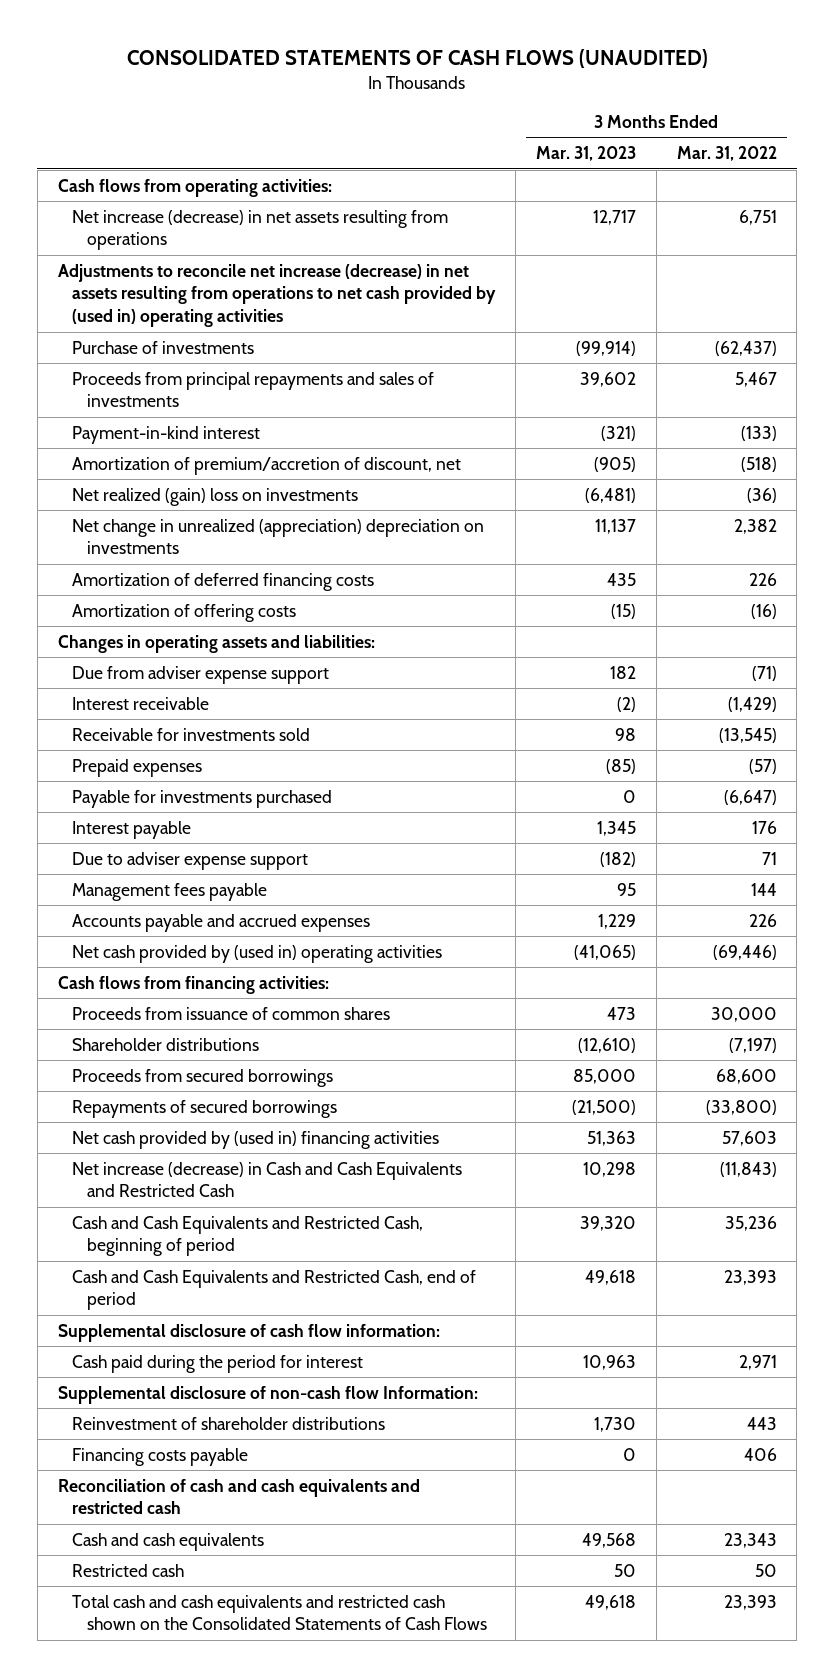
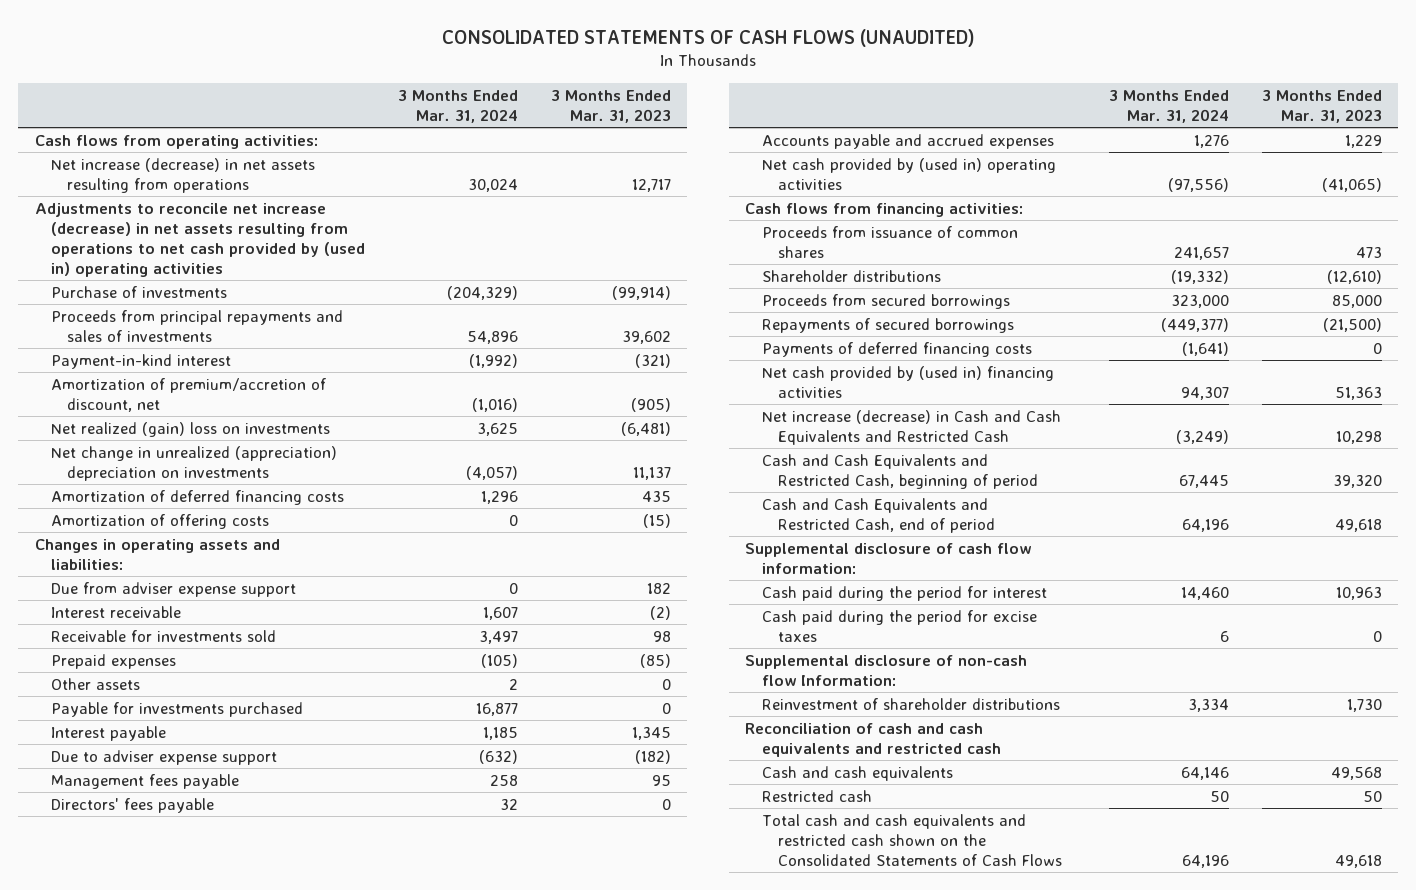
- | 3 Months Ended Mar. 31, 2023 | 3 Months Ended Mar. 31, 2022
+ | 3 Months Ended Mar. 31, 2024 | 3 Months Ended Mar. 31, 2023
+ Other assets | 2 | 0
+ Directors' fees payable | 32 | 0
+ Payments of deferred financing costs | (1,641) | 0
+ Cash paid during the period for excise taxes | 6 | 0
- Financing costs payable | 0 | 406

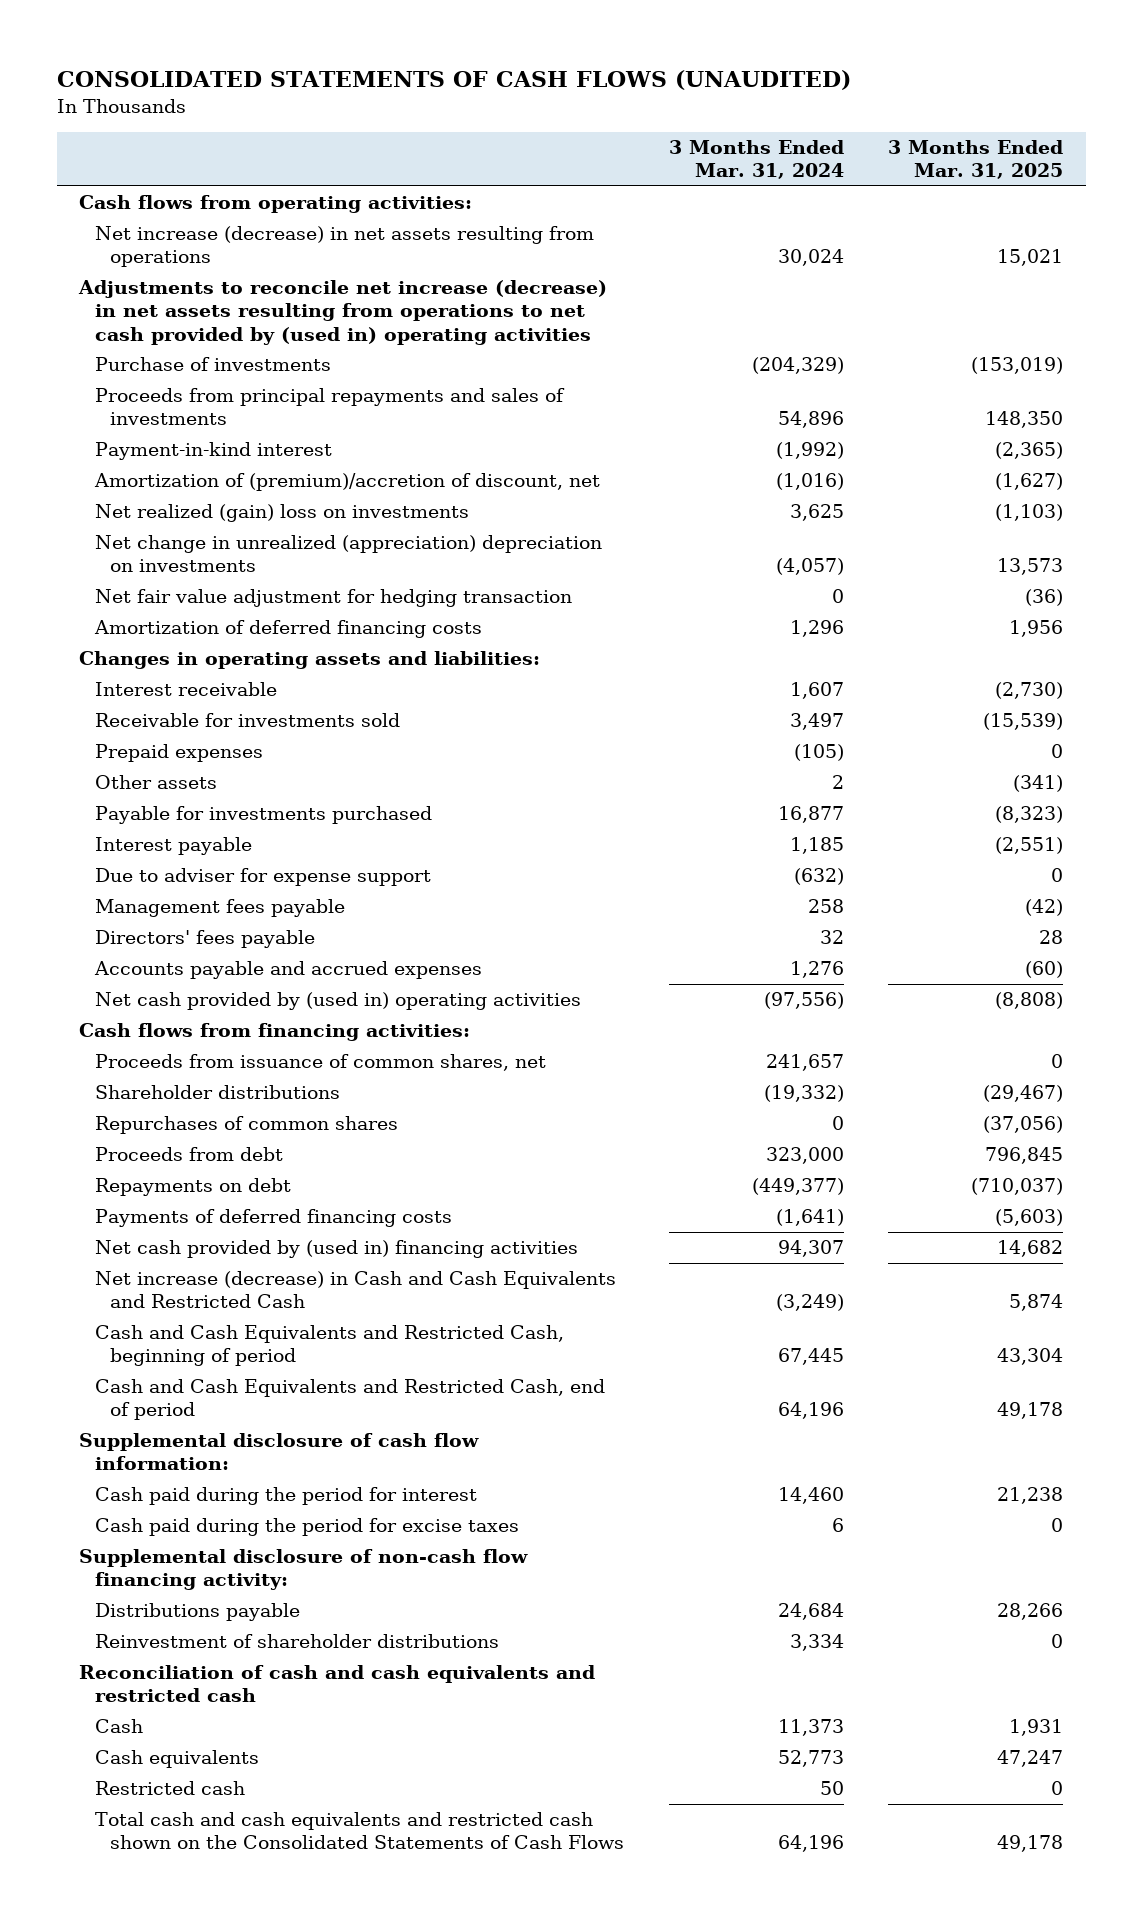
- | 3 Months Ended Mar. 31, 2024 | 3 Months Ended Mar. 31, 2023
+ | 3 Months Ended Mar. 31, 2024 | 3 Months Ended Mar. 31, 2025
- Amortization of premium/accretion of discount, net | (1,016) | (905)
+ Amortization of (premium)/accretion of discount, net | (1,016) | (1,627)
+ Net fair value adjustment for hedging transaction | 0 | (36)
- Amortization of offering costs | 0 | (15)
- Due from adviser expense support | 0 | 182
- Due to adviser expense support | (632) | (182)
+ Due to adviser for expense support | (632) | 0
- Proceeds from issuance of common shares | 241,657 | 473
+ Proceeds from issuance of common shares, net | 241,657 | 0
- Proceeds from secured borrowings | 323,000 | 85,000
- Repayments of secured borrowings | (449,377) | (21,500)
+ Repurchases of common shares | 0 | (37,056)
+ Proceeds from debt | 323,000 | 796,845
+ Repayments on debt | (449,377) | (710,037)
- Supplemental disclosure of non-cash flow Information:
+ Supplemental disclosure of non-cash flow financing activity:
+ Distributions payable | 24,684 | 28,266
- Cash and cash equivalents | 64,146 | 49,568
+ Cash | 11,373 | 1,931
+ Cash equivalents | 52,773 | 47,247

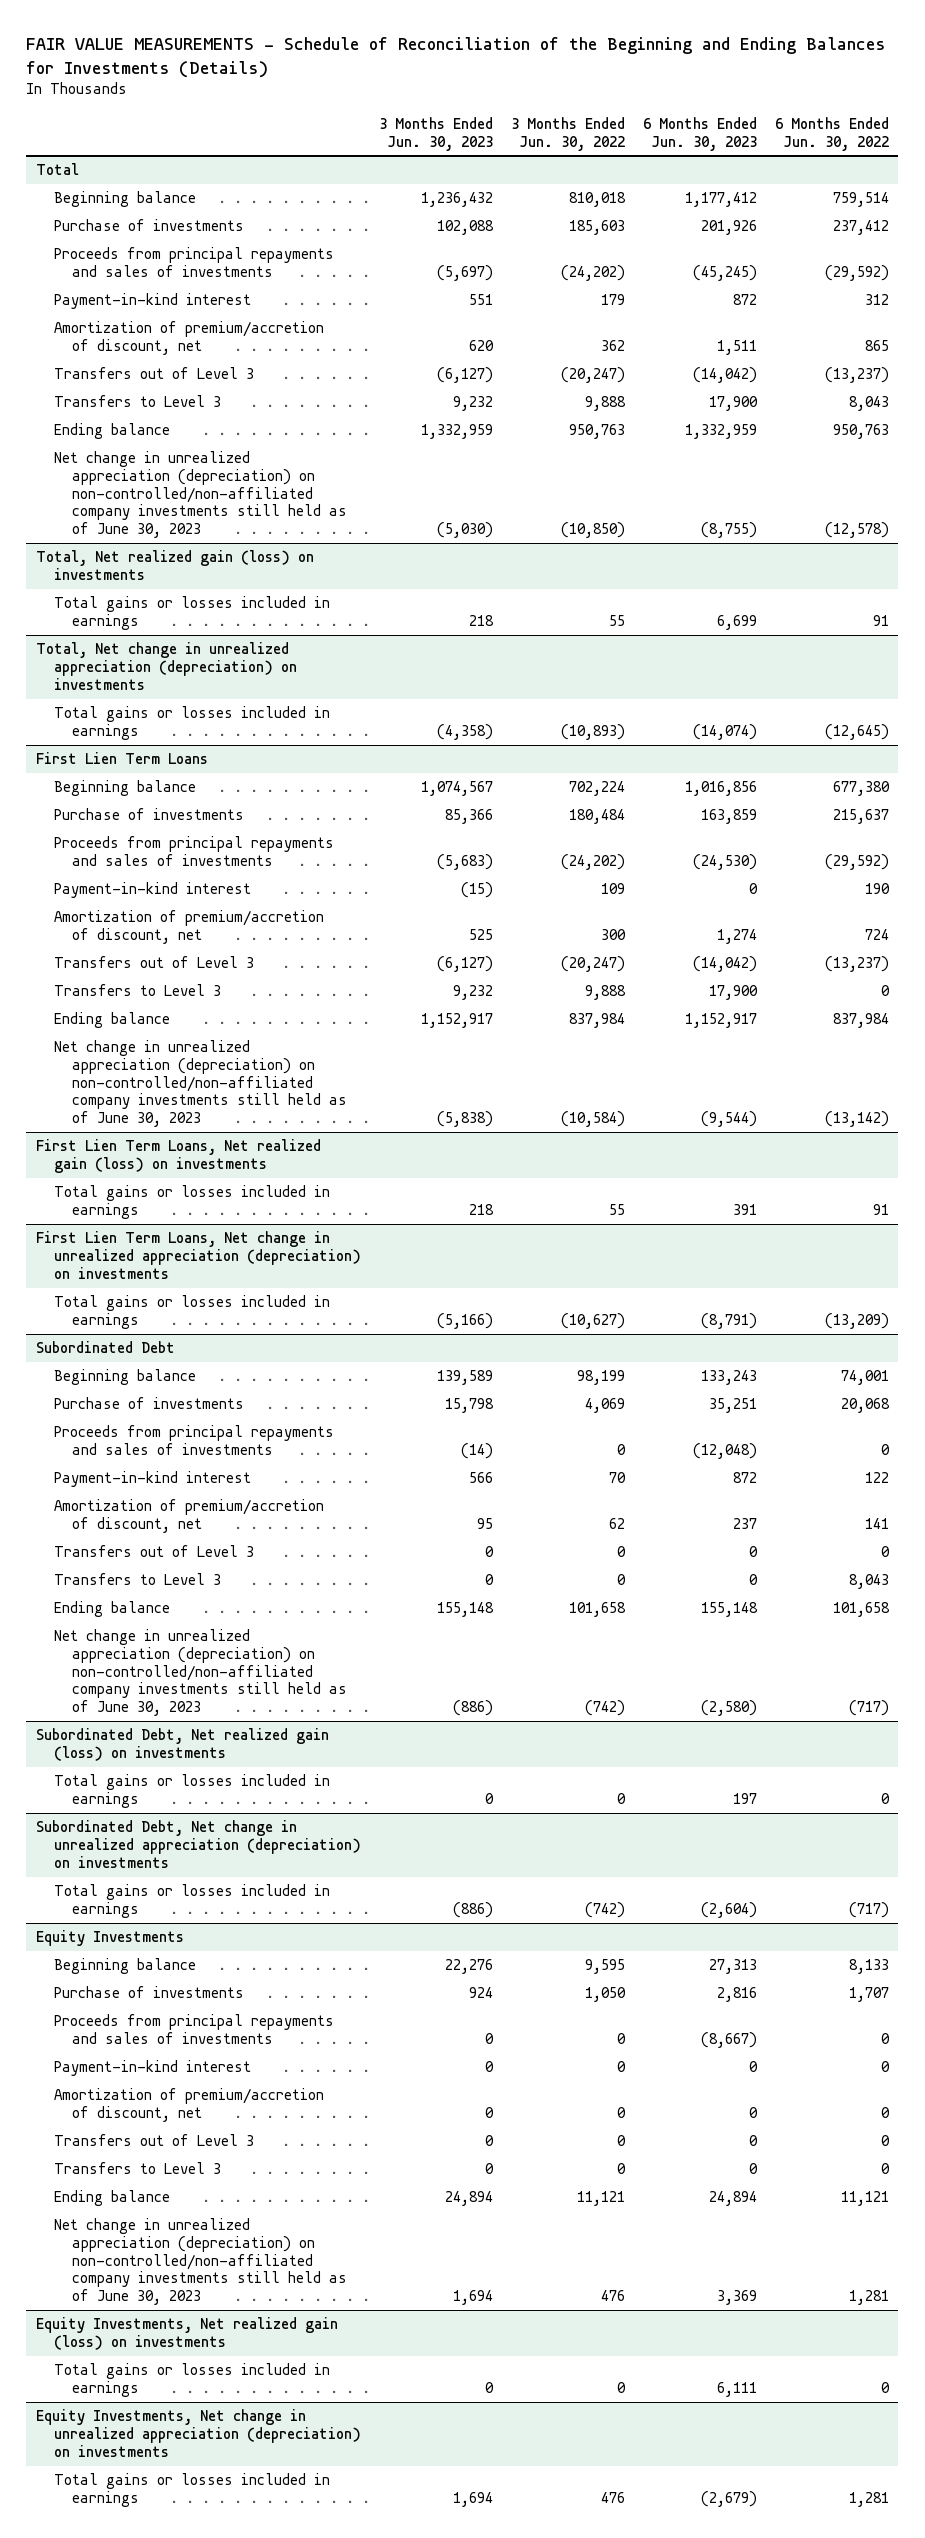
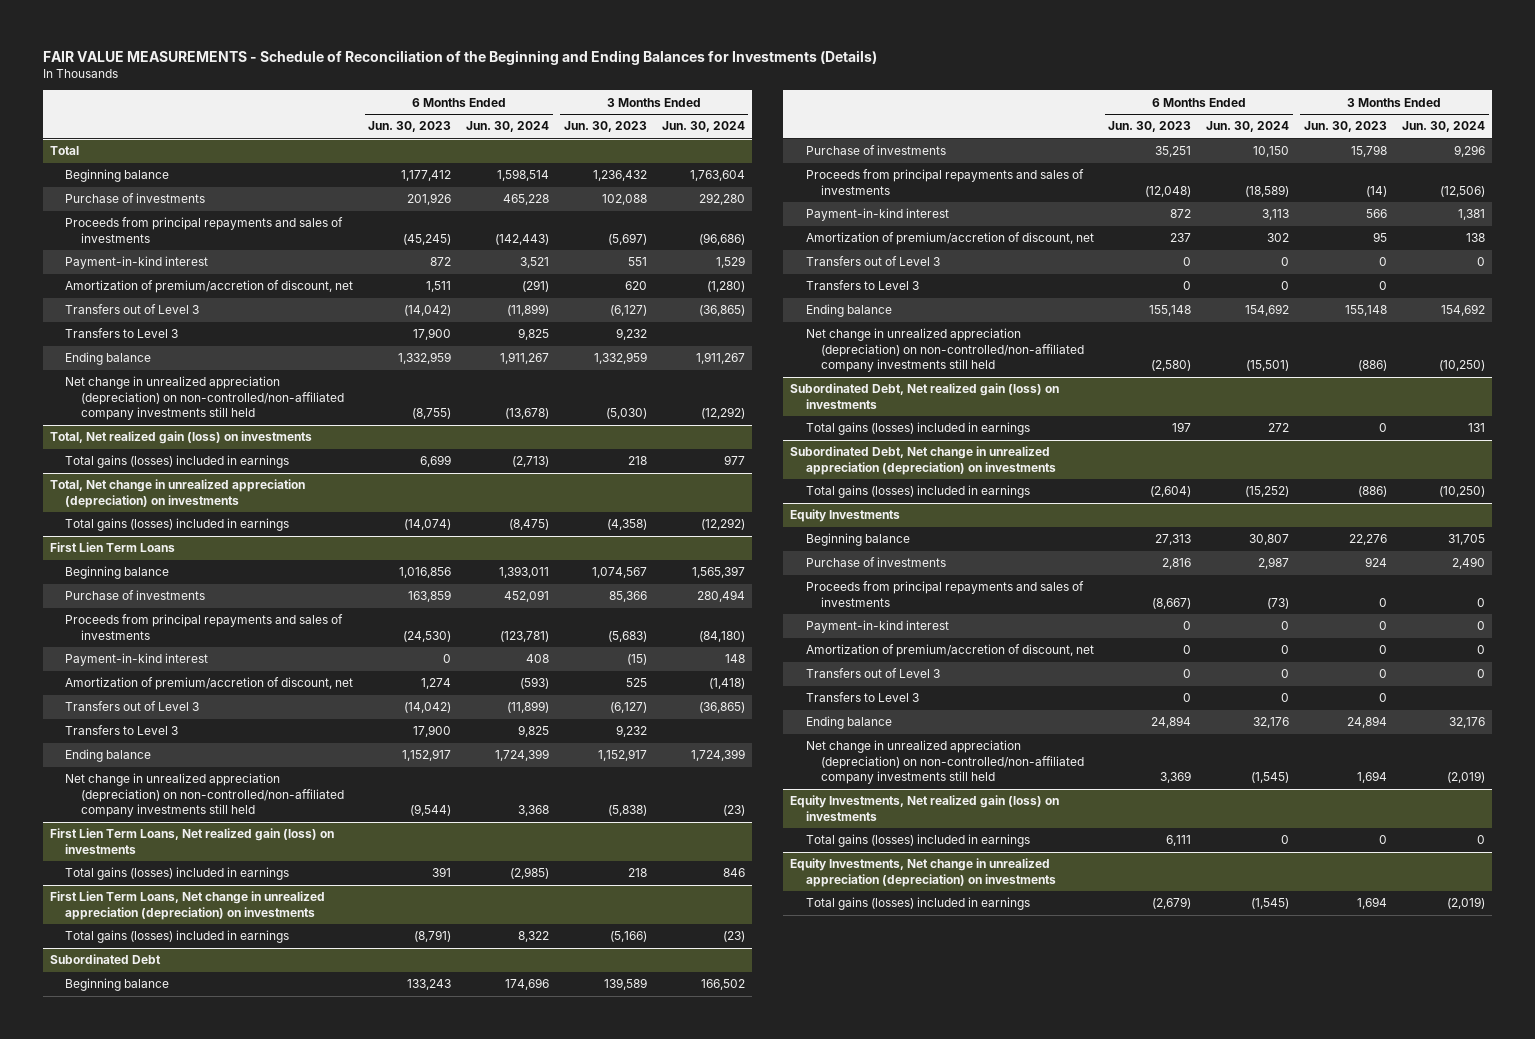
- | 3 Months Ended Jun. 30, 2023 | 3 Months Ended Jun. 30, 2022 | 6 Months Ended Jun. 30, 2023 | 6 Months Ended Jun. 30, 2022
+ | 6 Months Ended Jun. 30, 2023 | 6 Months Ended Jun. 30, 2024 | 3 Months Ended Jun. 30, 2023 | 3 Months Ended Jun. 30, 2024
@ Total
- Net change in unrealized appreciation (depreciation) on non-controlled/non-affiliated company investments still held as of June 30, 2023 | (5,030) | (10,850) | (8,755) | (12,578)
+ Net change in unrealized appreciation (depreciation) on non-controlled/non-affiliated company investments still held | (8,755) | (13,678) | (5,030) | (12,292)
@ Total, Net realized gain (loss) on investments
- Total gains or losses included in earnings | 218 | 55 | 6,699 | 91
+ Total gains (losses) included in earnings | 6,699 | (2,713) | 218 | 977
@ Total, Net change in unrealized appreciation (depreciation) on investments
- Total gains or losses included in earnings | (4,358) | (10,893) | (14,074) | (12,645)
+ Total gains (losses) included in earnings | (14,074) | (8,475) | (4,358) | (12,292)
@ First Lien Term Loans
- Net change in unrealized appreciation (depreciation) on non-controlled/non-affiliated company investments still held as of June 30, 2023 | (5,838) | (10,584) | (9,544) | (13,142)
+ Net change in unrealized appreciation (depreciation) on non-controlled/non-affiliated company investments still held | (9,544) | 3,368 | (5,838) | (23)
@ First Lien Term Loans, Net realized gain (loss) on investments
- Total gains or losses included in earnings | 218 | 55 | 391 | 91
+ Total gains (losses) included in earnings | 391 | (2,985) | 218 | 846
@ First Lien Term Loans, Net change in unrealized appreciation (depreciation) on investments
- Total gains or losses included in earnings | (5,166) | (10,627) | (8,791) | (13,209)
+ Total gains (losses) included in earnings | (8,791) | 8,322 | (5,166) | (23)
@ Subordinated Debt
- Net change in unrealized appreciation (depreciation) on non-controlled/non-affiliated company investments still held as of June 30, 2023 | (886) | (742) | (2,580) | (717)
+ Net change in unrealized appreciation (depreciation) on non-controlled/non-affiliated company investments still held | (2,580) | (15,501) | (886) | (10,250)
@ Subordinated Debt, Net realized gain (loss) on investments
- Total gains or losses included in earnings | 0 | 0 | 197 | 0
+ Total gains (losses) included in earnings | 197 | 272 | 0 | 131
@ Subordinated Debt, Net change in unrealized appreciation (depreciation) on investments
- Total gains or losses included in earnings | (886) | (742) | (2,604) | (717)
+ Total gains (losses) included in earnings | (2,604) | (15,252) | (886) | (10,250)
@ Equity Investments
- Net change in unrealized appreciation (depreciation) on non-controlled/non-affiliated company investments still held as of June 30, 2023 | 1,694 | 476 | 3,369 | 1,281
+ Net change in unrealized appreciation (depreciation) on non-controlled/non-affiliated company investments still held | 3,369 | (1,545) | 1,694 | (2,019)
@ Equity Investments, Net realized gain (loss) on investments
- Total gains or losses included in earnings | 0 | 0 | 6,111 | 0
+ Total gains (losses) included in earnings | 6,111 | 0 | 0 | 0
@ Equity Investments, Net change in unrealized appreciation (depreciation) on investments
- Total gains or losses included in earnings | 1,694 | 476 | (2,679) | 1,281
+ Total gains (losses) included in earnings | (2,679) | (1,545) | 1,694 | (2,019)

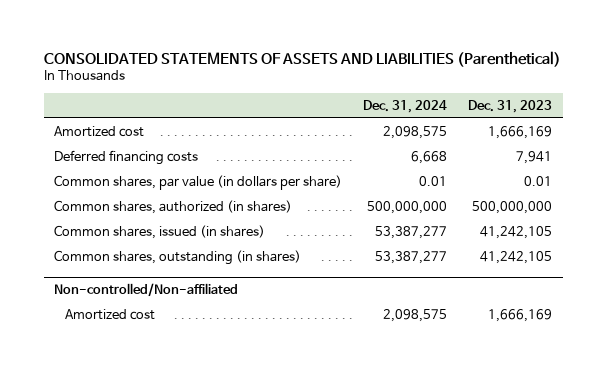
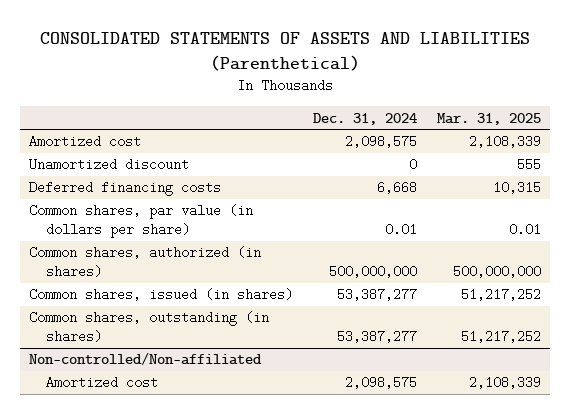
- | Dec. 31, 2024 | Dec. 31, 2023
+ | Dec. 31, 2024 | Mar. 31, 2025
+ Unamortized discount | 0 | 555

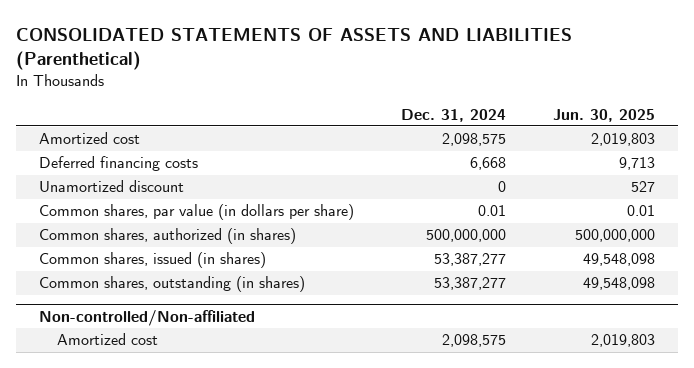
- | Dec. 31, 2024 | Mar. 31, 2025
+ | Dec. 31, 2024 | Jun. 30, 2025
moved down: Unamortized discount | 0 | 527

